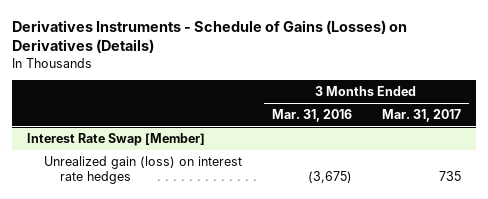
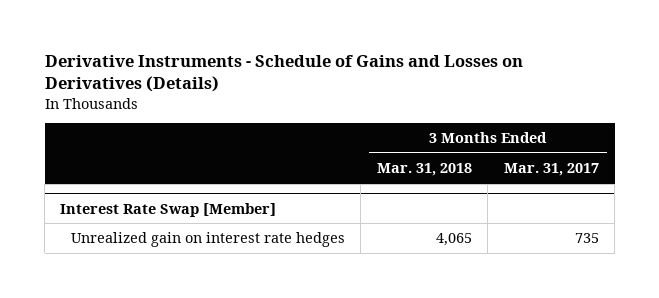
- Derivatives Instruments - Schedule of Gains (Losses) on Derivatives (Details)
+ Derivative Instruments - Schedule of Gains and Losses on Derivatives (Details)
- | 3 Months Ended Mar. 31, 2016 | 3 Months Ended Mar. 31, 2017
+ | 3 Months Ended Mar. 31, 2018 | 3 Months Ended Mar. 31, 2017
@ Interest Rate Swap [Member]
- Unrealized gain (loss) on interest rate hedges | (3,675) | 735
+ Unrealized gain on interest rate hedges | 4,065 | 735

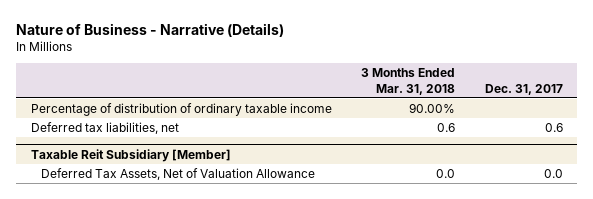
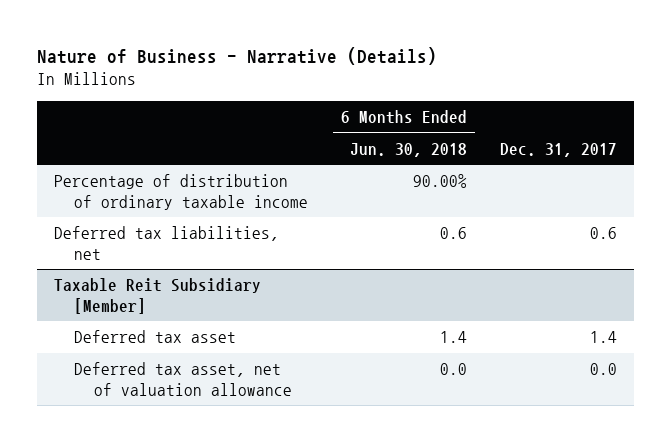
- | 3 Months Ended Mar. 31, 2018 | Dec. 31, 2017
+ | 6 Months Ended Jun. 30, 2018 | Dec. 31, 2017
@ Taxable Reit Subsidiary [Member]
- Deferred Tax Assets, Net of Valuation Allowance | 0.0 | 0.0
+ Deferred tax asset | 1.4 | 1.4
+ Deferred tax asset, net of valuation allowance | 0.0 | 0.0

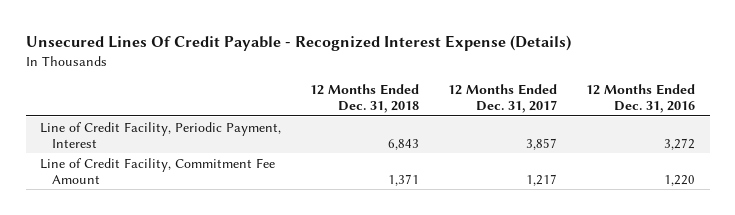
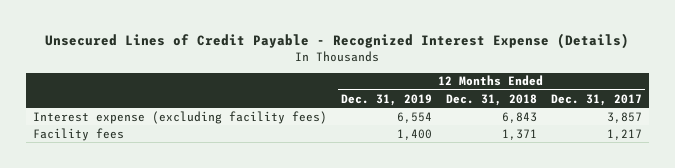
- Unsecured Lines Of Credit Payable - Recognized Interest Expense (Details)
+ Unsecured Lines of Credit Payable - Recognized Interest Expense (Details)
- | 12 Months Ended Dec. 31, 2018 | 12 Months Ended Dec. 31, 2017 | 12 Months Ended Dec. 31, 2016
+ | 12 Months Ended Dec. 31, 2019 | 12 Months Ended Dec. 31, 2018 | 12 Months Ended Dec. 31, 2017
- Line of Credit Facility, Periodic Payment, Interest | 6,843 | 3,857 | 3,272
- Line of Credit Facility, Commitment Fee Amount | 1,371 | 1,217 | 1,220
+ Interest expense (excluding facility fees) | 6,554 | 6,843 | 3,857
+ Facility fees | 1,400 | 1,371 | 1,217

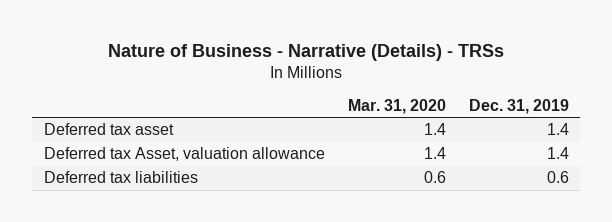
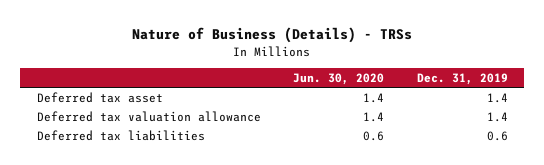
- Nature of Business - Narrative (Details) - TRSs
+ Nature of Business (Details) - TRSs
- | Mar. 31, 2020 | Dec. 31, 2019
+ | Jun. 30, 2020 | Dec. 31, 2019
- Deferred tax Asset, valuation allowance | 1.4 | 1.4
+ Deferred tax valuation allowance | 1.4 | 1.4

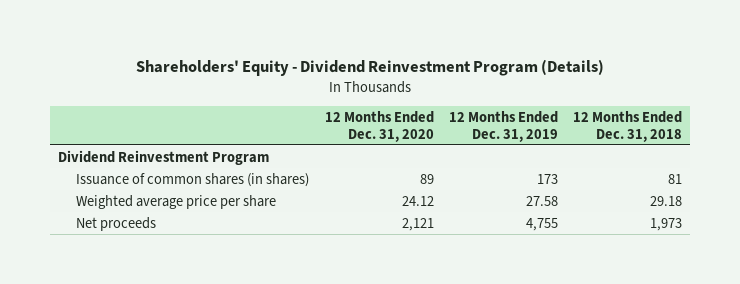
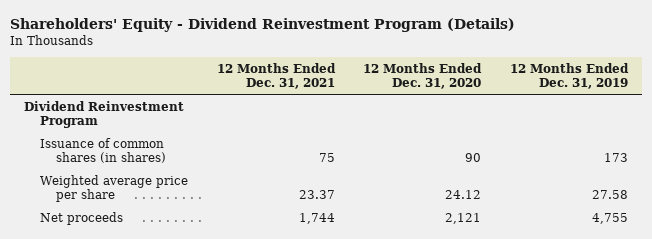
- | 12 Months Ended Dec. 31, 2020 | 12 Months Ended Dec. 31, 2019 | 12 Months Ended Dec. 31, 2018
+ | 12 Months Ended Dec. 31, 2021 | 12 Months Ended Dec. 31, 2020 | 12 Months Ended Dec. 31, 2019
- Issuance of common shares (in shares) | 89 | 173 | 81
+ Issuance of common shares (in shares) | 75 | 90 | 173

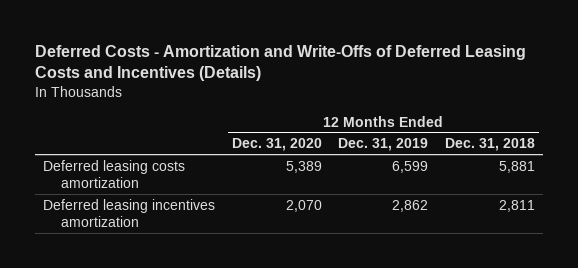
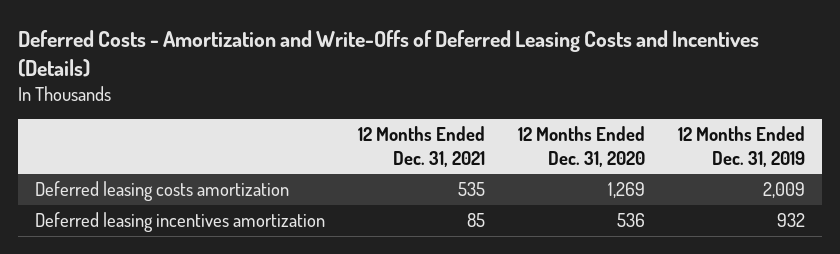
- | 12 Months Ended Dec. 31, 2020 | 12 Months Ended Dec. 31, 2019 | 12 Months Ended Dec. 31, 2018
+ | 12 Months Ended Dec. 31, 2021 | 12 Months Ended Dec. 31, 2020 | 12 Months Ended Dec. 31, 2019
- Deferred leasing costs amortization | 5,389 | 6,599 | 5,881
- Deferred leasing incentives amortization | 2,070 | 2,862 | 2,811
+ Deferred leasing costs amortization | 535 | 1,269 | 2,009
+ Deferred leasing incentives amortization | 85 | 536 | 932

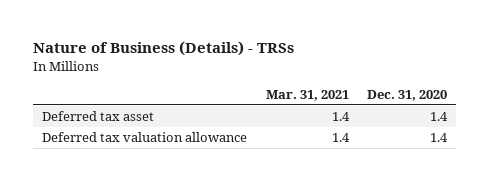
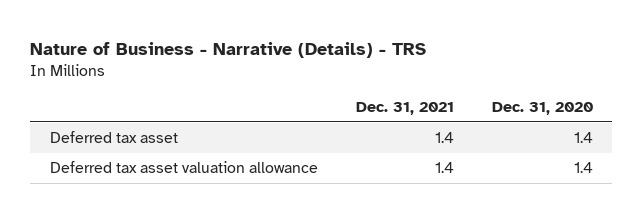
- Nature of Business (Details) - TRSs
+ Nature of Business - Narrative (Details) - TRS
- | Mar. 31, 2021 | Dec. 31, 2020
+ | Dec. 31, 2021 | Dec. 31, 2020
- Deferred tax valuation allowance | 1.4 | 1.4
+ Deferred tax asset valuation allowance | 1.4 | 1.4

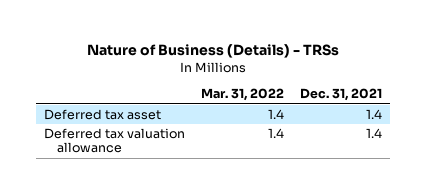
- Nature of Business - Narrative (Details) - TRS
+ Nature of Business (Details) - TRSs
- | Dec. 31, 2021 | Dec. 31, 2020
+ | Mar. 31, 2022 | Dec. 31, 2021
- Deferred tax asset valuation allowance | 1.4 | 1.4
+ Deferred tax valuation allowance | 1.4 | 1.4

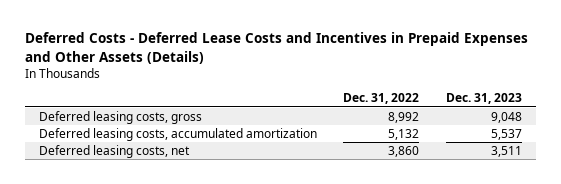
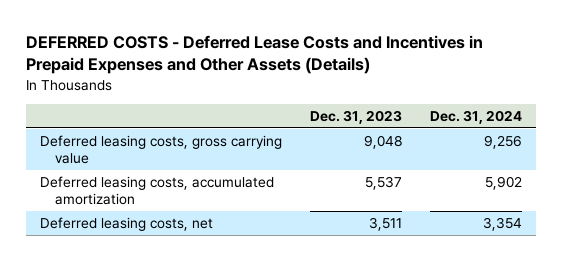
- Deferred Costs - Deferred Lease Costs and Incentives in Prepaid Expenses and Other Assets (Details)
+ DEFERRED COSTS - Deferred Lease Costs and Incentives in Prepaid Expenses and Other Assets (Details)
- | Dec. 31, 2022 | Dec. 31, 2023
+ | Dec. 31, 2023 | Dec. 31, 2024
- Deferred leasing costs, gross | 8,992 | 9,048
+ Deferred leasing costs, gross carrying value | 9,048 | 9,256

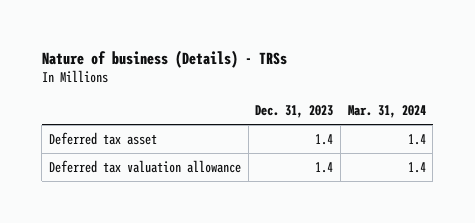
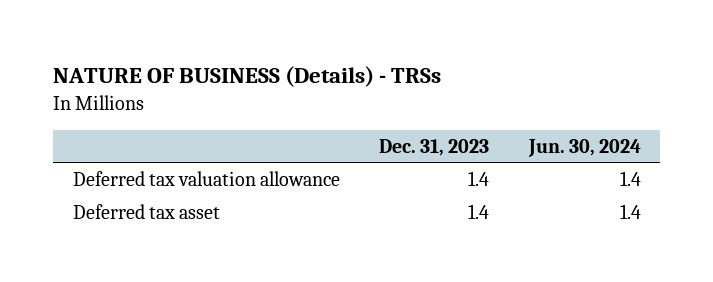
- Nature of business (Details) - TRSs
+ NATURE OF BUSINESS (Details) - TRSs
- | Dec. 31, 2023 | Mar. 31, 2024
+ | Dec. 31, 2023 | Jun. 30, 2024
moved down: Deferred tax asset | 1.4 | 1.4

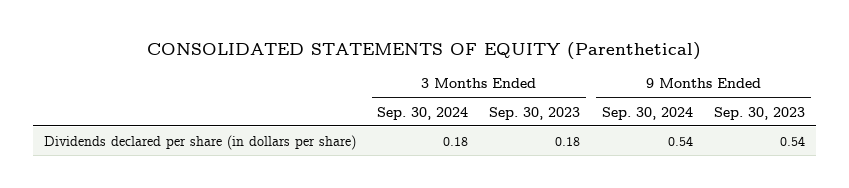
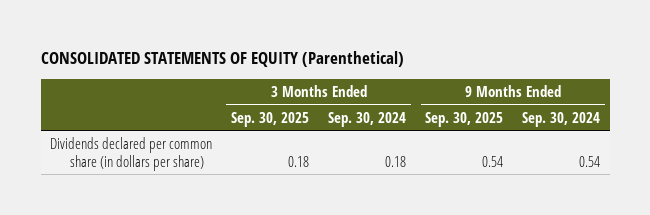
- | 3 Months Ended Sep. 30, 2024 | 3 Months Ended Sep. 30, 2023 | 9 Months Ended Sep. 30, 2024 | 9 Months Ended Sep. 30, 2023
+ | 3 Months Ended Sep. 30, 2025 | 3 Months Ended Sep. 30, 2024 | 9 Months Ended Sep. 30, 2025 | 9 Months Ended Sep. 30, 2024
- Dividends declared per share (in dollars per share) | 0.18 | 0.18 | 0.54 | 0.54
+ Dividends declared per common share (in dollars per share) | 0.18 | 0.18 | 0.54 | 0.54

